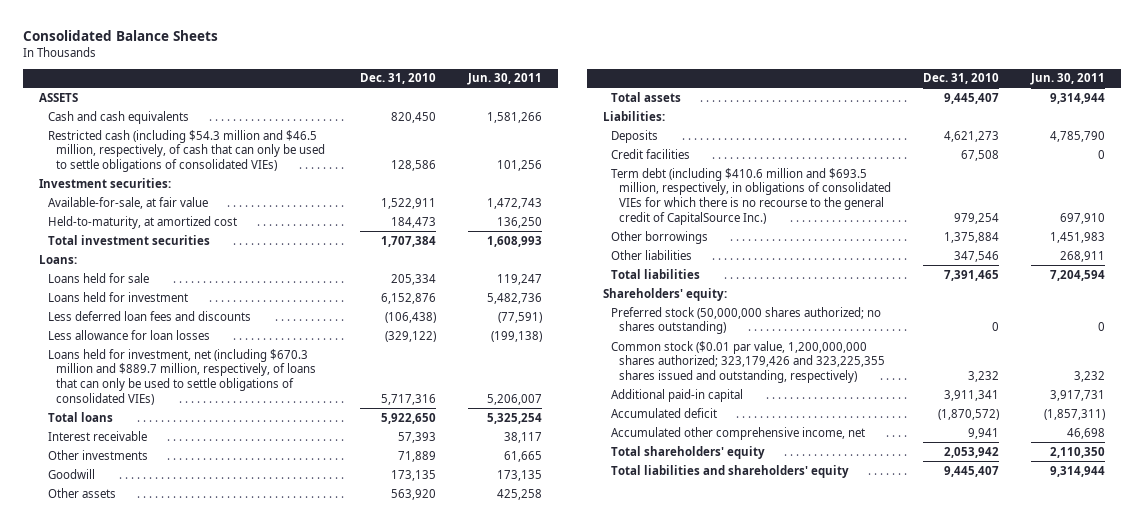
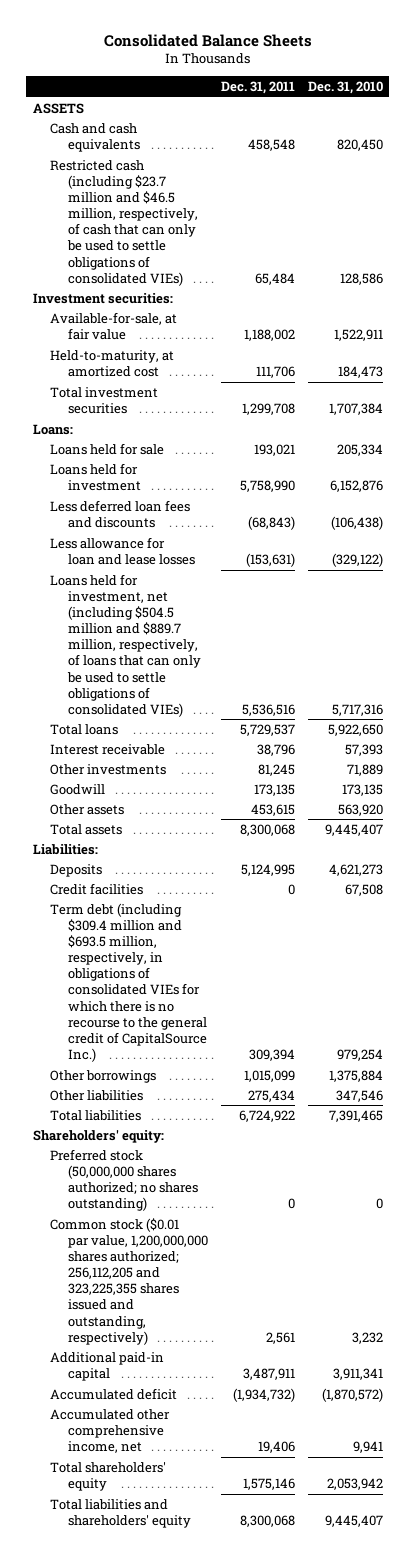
- | Dec. 31, 2010 | Jun. 30, 2011
+ | Dec. 31, 2011 | Dec. 31, 2010
- Restricted cash (including $54.3 million and $46.5 million, respectively, of cash that can only be used to settle obligations of consolidated VIEs) | 128,586 | 101,256
+ Restricted cash (including $23.7 million and $46.5 million, respectively, of cash that can only be used to settle obligations of consolidated VIEs) | 65,484 | 128,586
- Less allowance for loan losses | (329,122) | (199,138)
- Loans held for investment, net (including $670.3 million and $889.7 million, respectively, of loans that can only be used to settle obligations of consolidated VIEs) | 5,717,316 | 5,206,007
+ Less allowance for loan and lease losses | (153,631) | (329,122)
+ Loans held for investment, net (including $504.5 million and $889.7 million, respectively, of loans that can only be used to settle obligations of consolidated VIEs) | 5,536,516 | 5,717,316
- Term debt (including $410.6 million and $693.5 million, respectively, in obligations of consolidated VIEs for which there is no recourse to the general credit of CapitalSource Inc.) | 979,254 | 697,910
+ Term debt (including $309.4 million and $693.5 million, respectively, in obligations of consolidated VIEs for which there is no recourse to the general credit of CapitalSource Inc.) | 309,394 | 979,254
- Common stock ($0.01 par value, 1,200,000,000 shares authorized; 323,179,426 and 323,225,355 shares issued and outstanding, respectively) | 3,232 | 3,232
+ Common stock ($0.01 par value, 1,200,000,000 shares authorized; 256,112,205 and 323,225,355 shares issued and outstanding, respectively) | 2,561 | 3,232

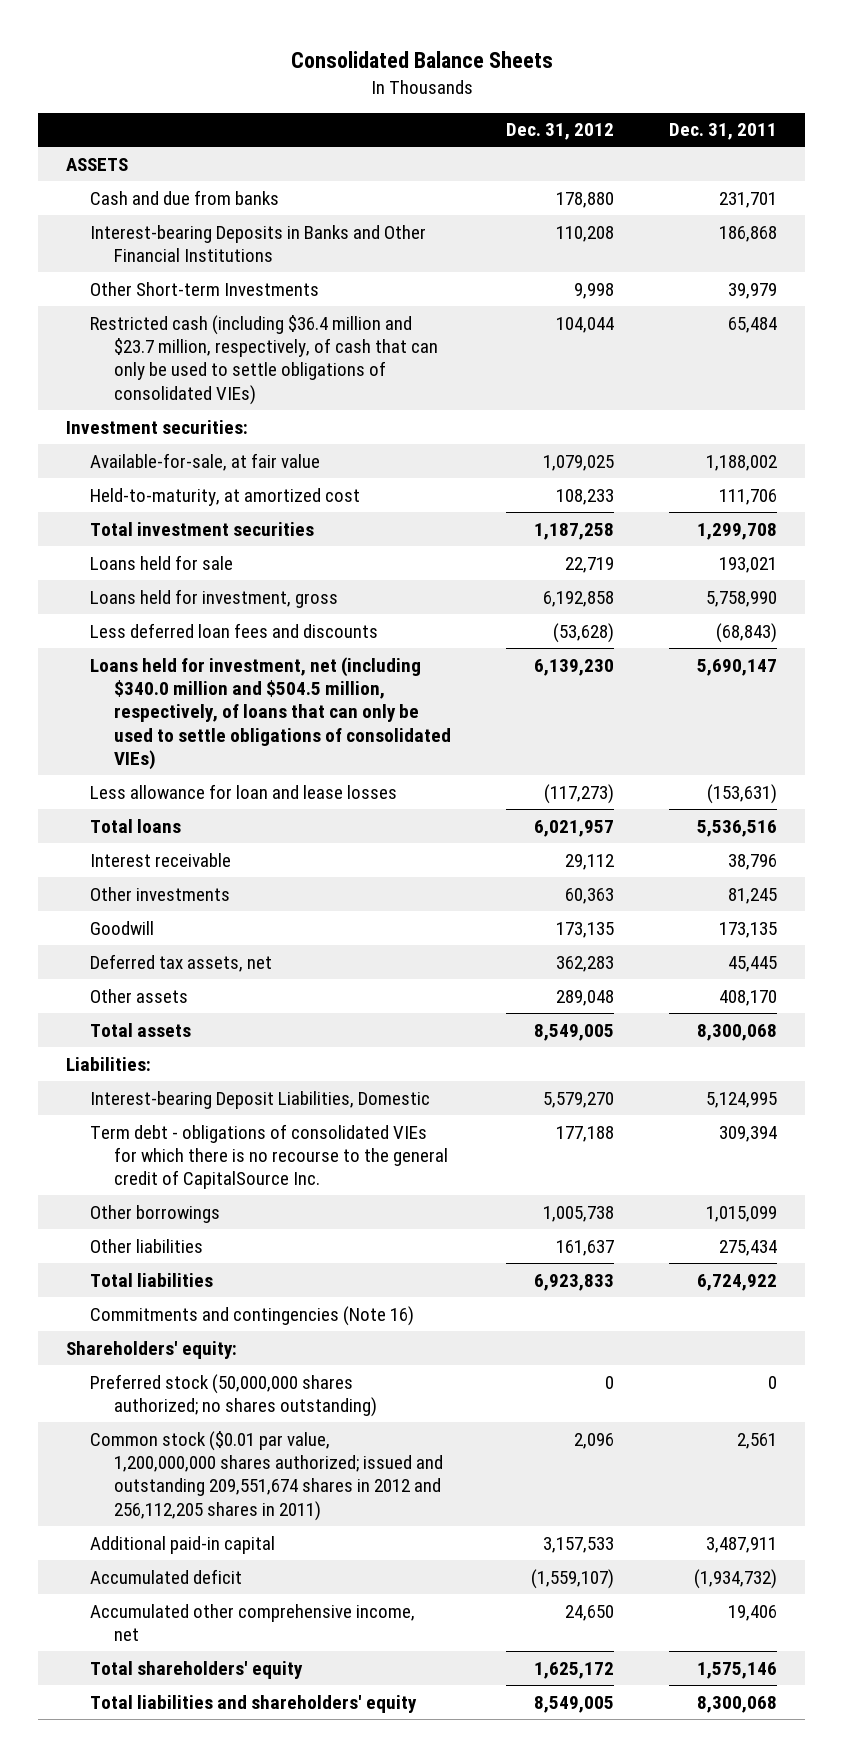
- | Dec. 31, 2011 | Dec. 31, 2010
+ | Dec. 31, 2012 | Dec. 31, 2011
- Cash and cash equivalents | 458,548 | 820,450
- Restricted cash (including $23.7 million and $46.5 million, respectively, of cash that can only be used to settle obligations of consolidated VIEs) | 65,484 | 128,586
+ Cash and due from banks | 178,880 | 231,701
+ Interest-bearing Deposits in Banks and Other Financial Institutions | 110,208 | 186,868
+ Other Short-term Investments | 9,998 | 39,979
+ Restricted cash (including $36.4 million and $23.7 million, respectively, of cash that can only be used to settle obligations of consolidated VIEs) | 104,044 | 65,484
- Loans:
- Loans held for investment | 5,758,990 | 6,152,876
+ Loans held for investment, gross | 6,192,858 | 5,758,990
+ Loans held for investment, net (including $340.0 million and $504.5 million, respectively, of loans that can only be used to settle obligations of consolidated VIEs) | 6,139,230 | 5,690,147
- Loans held for investment, net (including $504.5 million and $889.7 million, respectively, of loans that can only be used to settle obligations of consolidated VIEs) | 5,536,516 | 5,717,316
- Total loans | 5,729,537 | 5,922,650
+ Total loans | 6,021,957 | 5,536,516
- Other assets | 453,615 | 563,920
+ Deferred tax assets, net | 362,283 | 45,445
+ Other assets | 289,048 | 408,170
- Deposits | 5,124,995 | 4,621,273
- Credit facilities | 0 | 67,508
- Term debt (including $309.4 million and $693.5 million, respectively, in obligations of consolidated VIEs for which there is no recourse to the general credit of CapitalSource Inc.) | 309,394 | 979,254
+ Interest-bearing Deposit Liabilities, Domestic | 5,579,270 | 5,124,995
+ Term debt - obligations of consolidated VIEs for which there is no recourse to the general credit of CapitalSource Inc. | 177,188 | 309,394
+ Commitments and contingencies (Note 16)
- Common stock ($0.01 par value, 1,200,000,000 shares authorized; 256,112,205 and 323,225,355 shares issued and outstanding, respectively) | 2,561 | 3,232
+ Common stock ($0.01 par value, 1,200,000,000 shares authorized; issued and outstanding 209,551,674 shares in 2012 and 256,112,205 shares in 2011) | 2,096 | 2,561

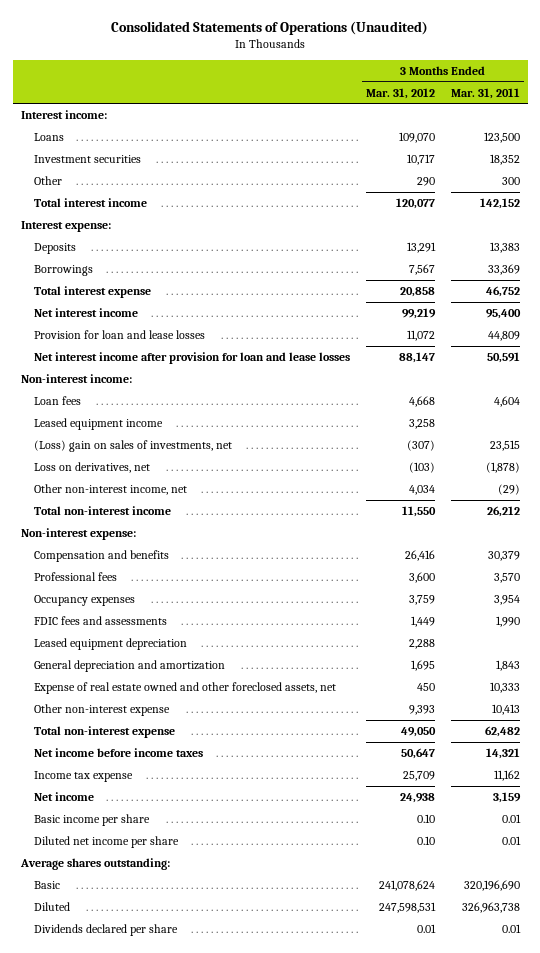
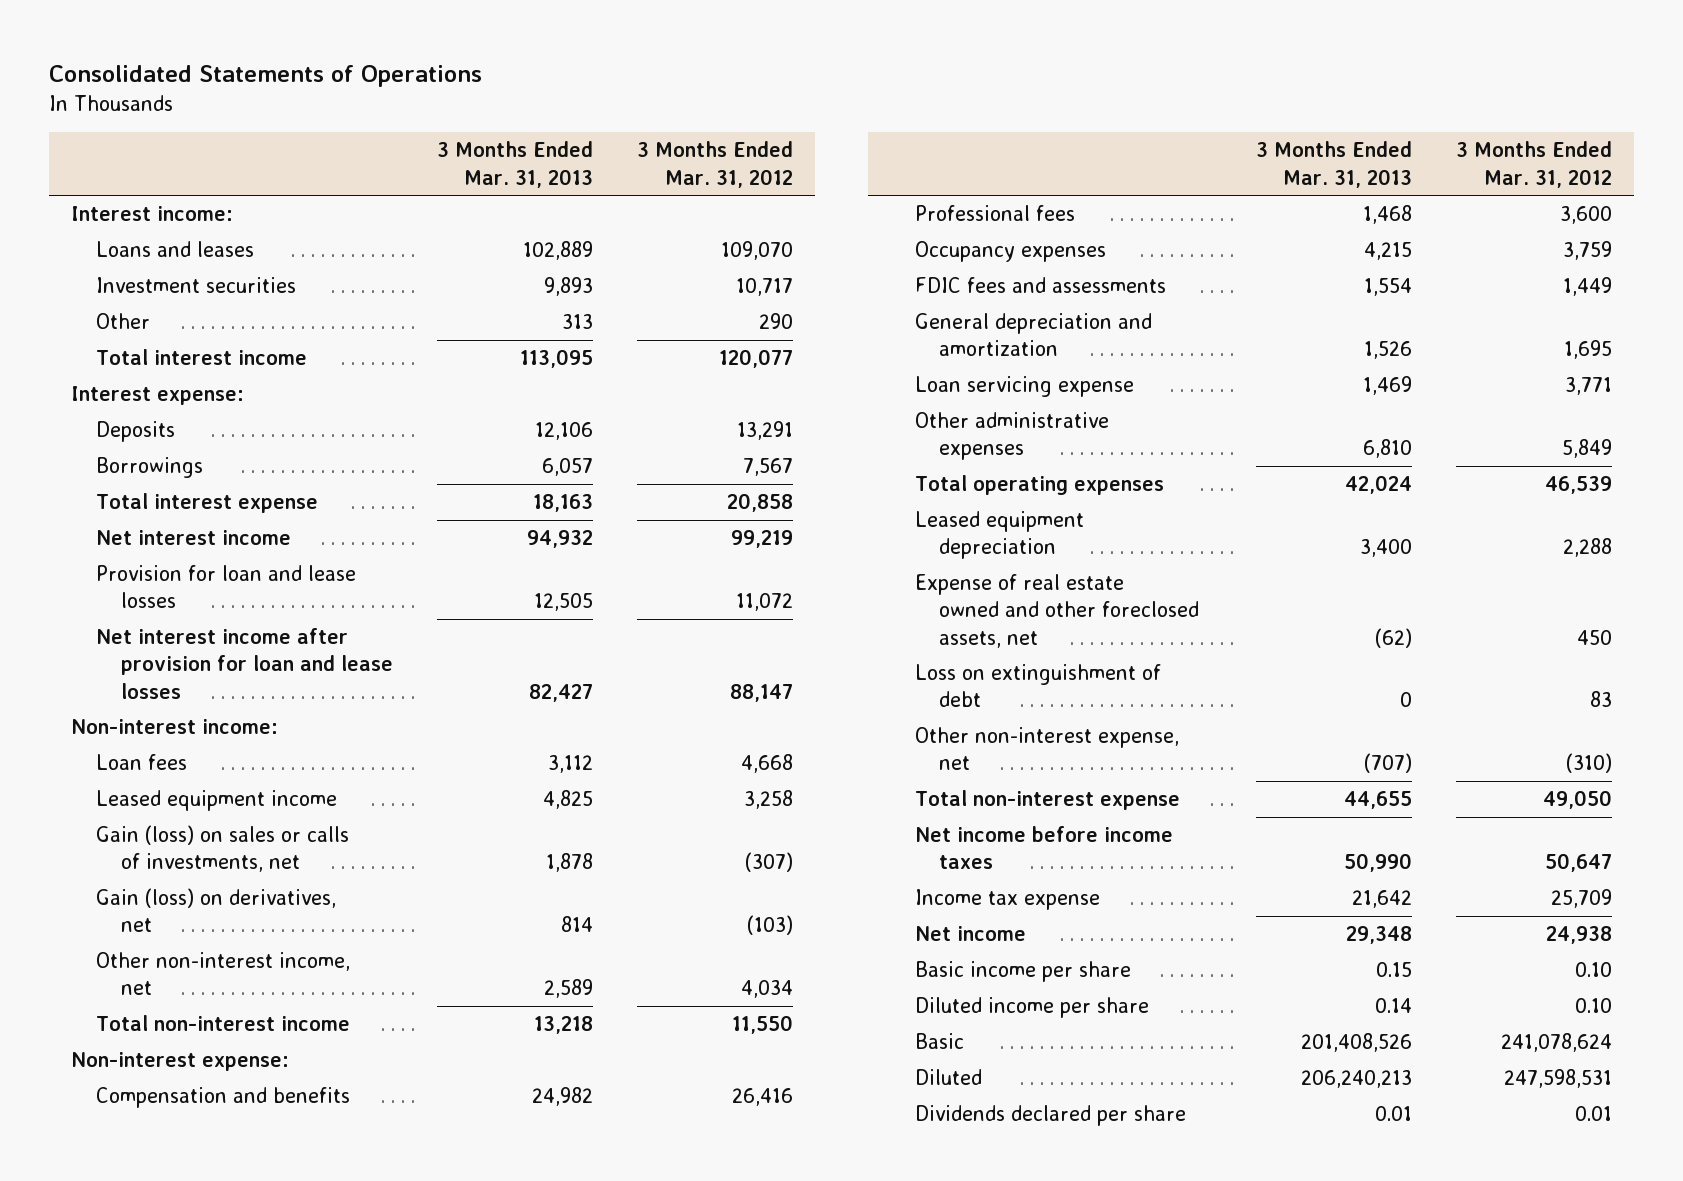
- Consolidated Statements of Operations (Unaudited)
+ Consolidated Statements of Operations
- | 3 Months Ended Mar. 31, 2012 | 3 Months Ended Mar. 31, 2011
+ | 3 Months Ended Mar. 31, 2013 | 3 Months Ended Mar. 31, 2012
- Loans | 109,070 | 123,500
+ Loans and leases | 102,889 | 109,070
- (Loss) gain on sales of investments, net | (307) | 23,515
- Loss on derivatives, net | (103) | (1,878)
+ Gain (loss) on sales or calls of investments, net | 1,878 | (307)
+ Gain (loss) on derivatives, net | 814 | (103)
+ Loan servicing expense | 1,469 | 3,771
+ Other administrative expenses | 6,810 | 5,849
+ Total operating expenses | 42,024 | 46,539
moved down: Leased equipment depreciation | 3,400 | 2,288
- Other non-interest expense | 9,393 | 10,413
+ Loss on extinguishment of debt | 0 | 83
+ Other non-interest expense, net | (707) | (310)
- Diluted net income per share | 0.10 | 0.01
- Average shares outstanding:
+ Diluted income per share | 0.14 | 0.10

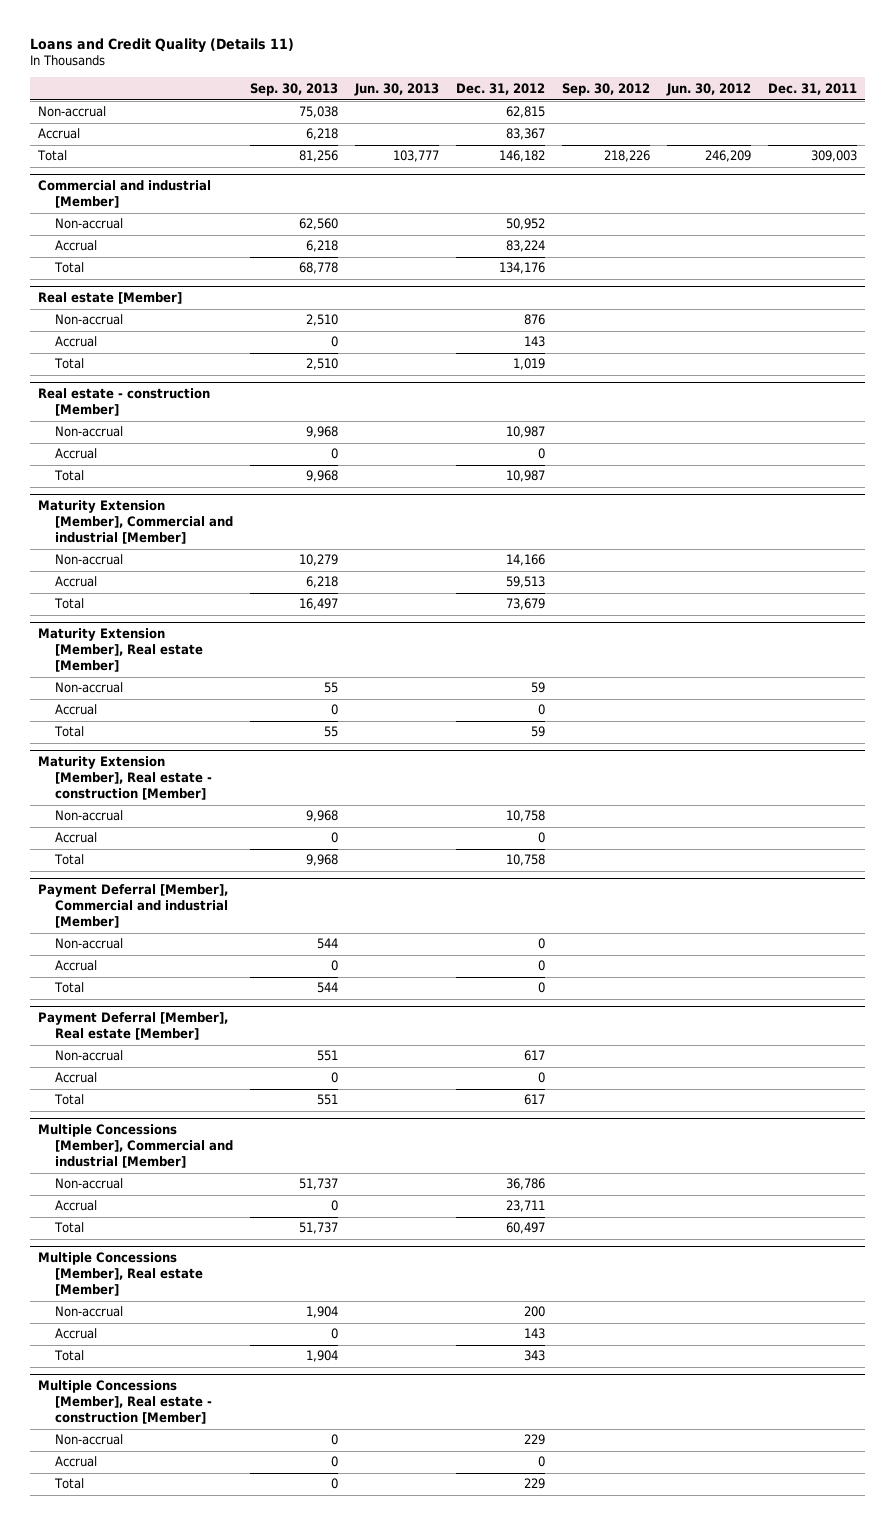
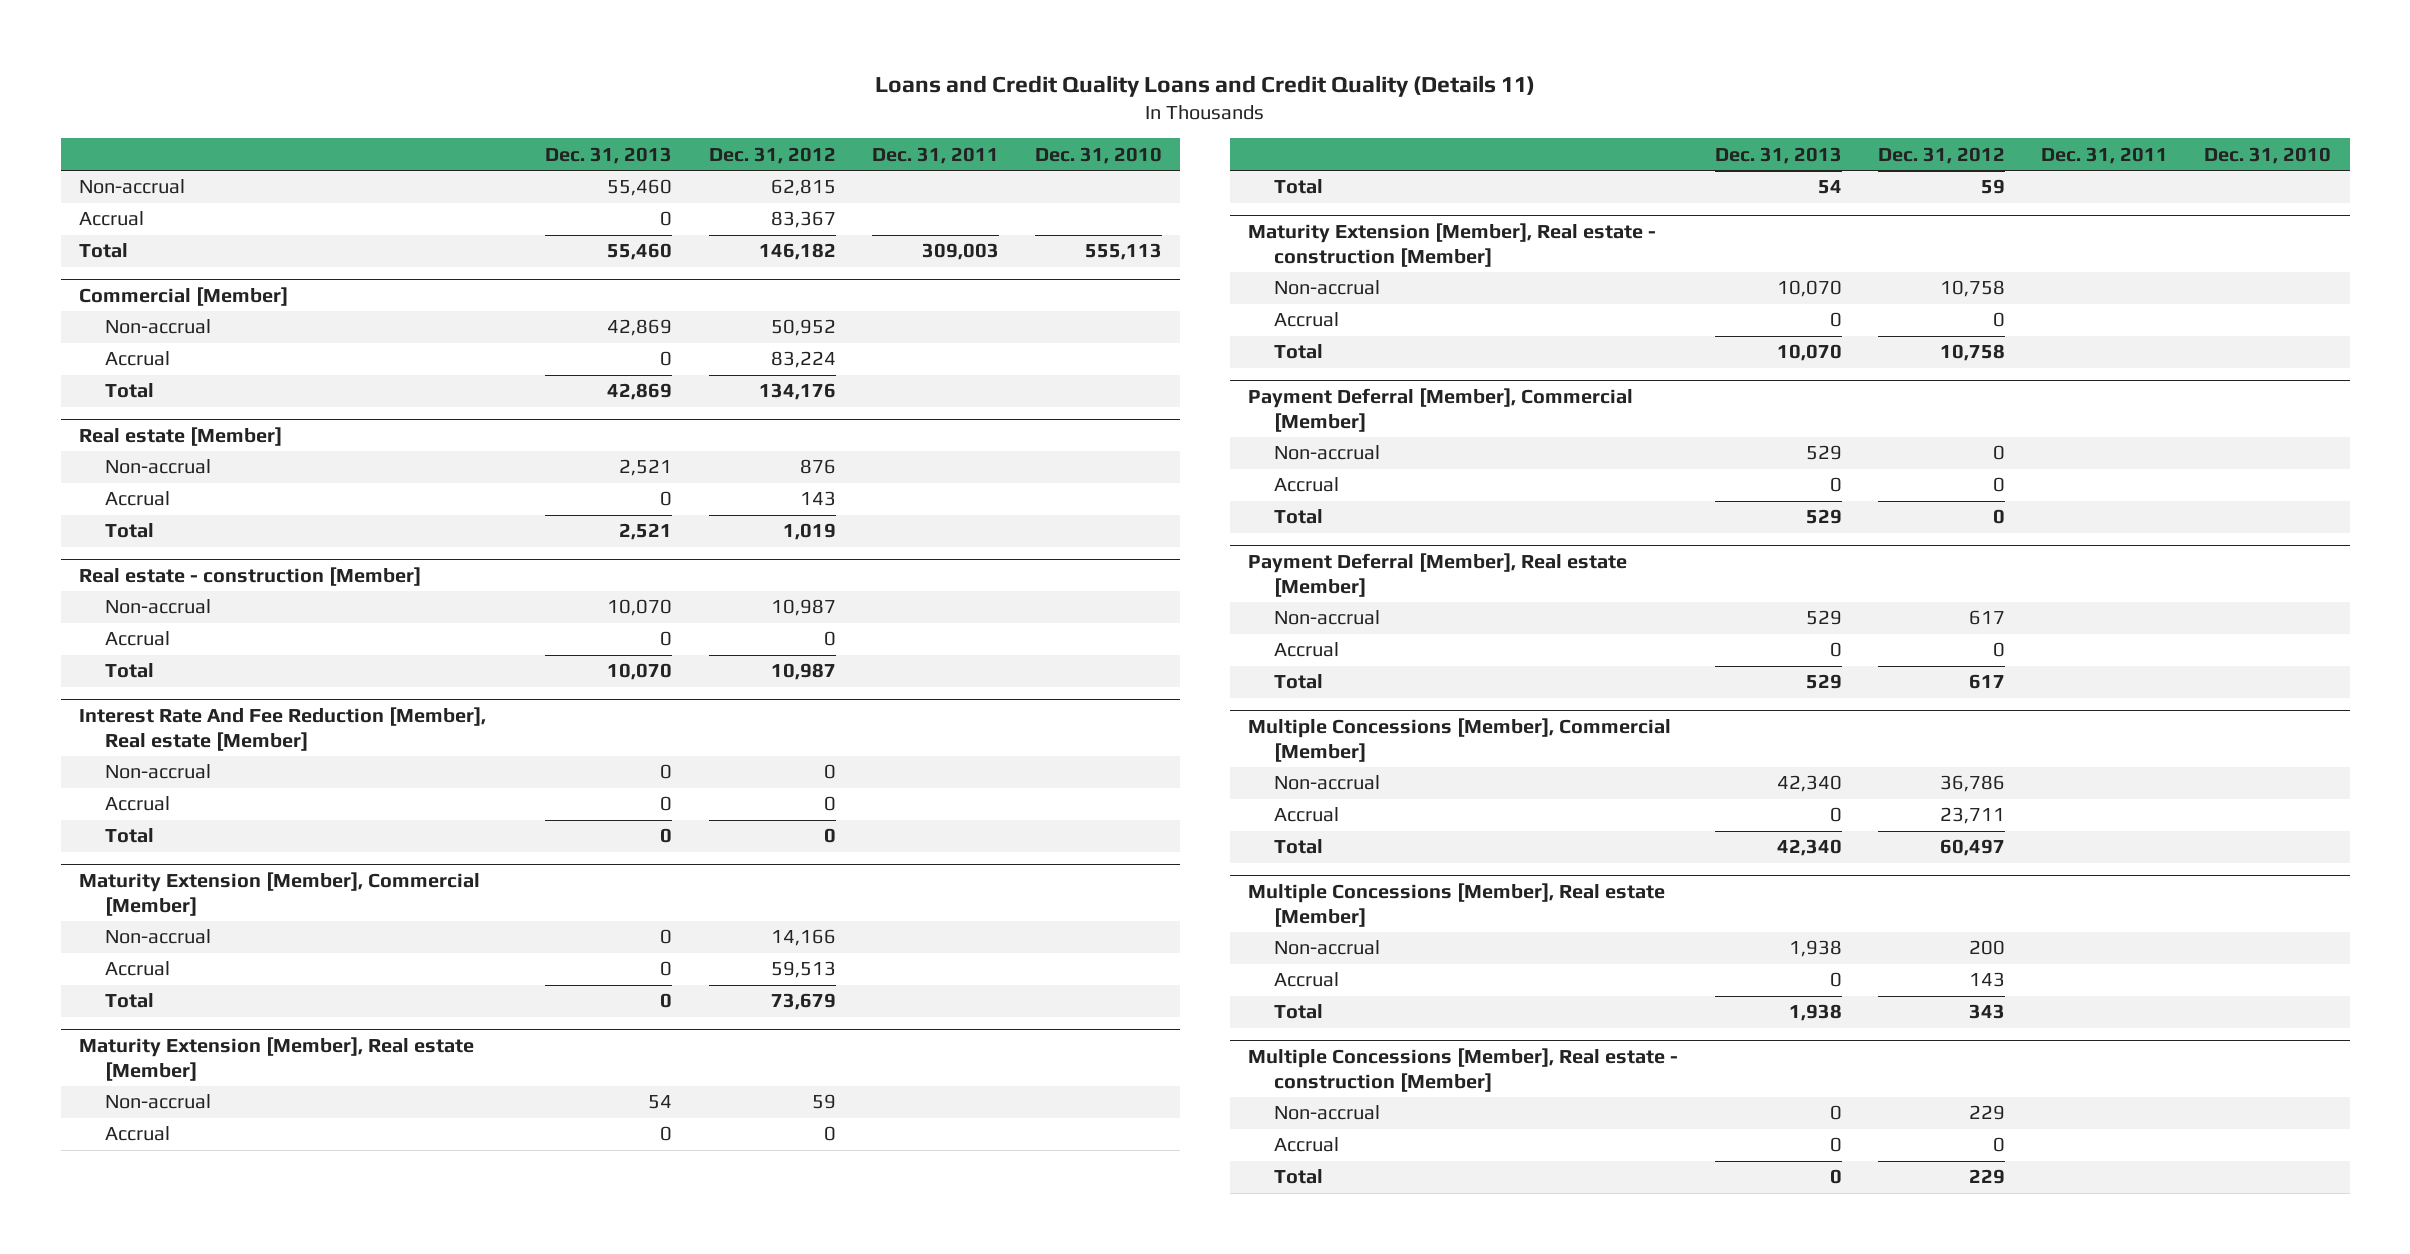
- Loans and Credit Quality (Details 11)
+ Loans and Credit Quality Loans and Credit Quality (Details 11)
- | Sep. 30, 2013 | Jun. 30, 2013 | Dec. 31, 2012 | Sep. 30, 2012 | Jun. 30, 2012 | Dec. 31, 2011
+ | Dec. 31, 2013 | Dec. 31, 2012 | Dec. 31, 2011 | Dec. 31, 2010
- Commercial and industrial [Member]
+ Commercial [Member]
- Maturity Extension [Member], Commercial and industrial [Member]
+ Interest Rate And Fee Reduction [Member], Real estate [Member]
+ Non-accrual | 0 | 0 | |
+ Accrual | 0 | 0 | |
+ Total | 0 | 0 | |
+ Maturity Extension [Member], Commercial [Member]
- Payment Deferral [Member], Commercial and industrial [Member]
+ Payment Deferral [Member], Commercial [Member]
- Multiple Concessions [Member], Commercial and industrial [Member]
+ Multiple Concessions [Member], Commercial [Member]

